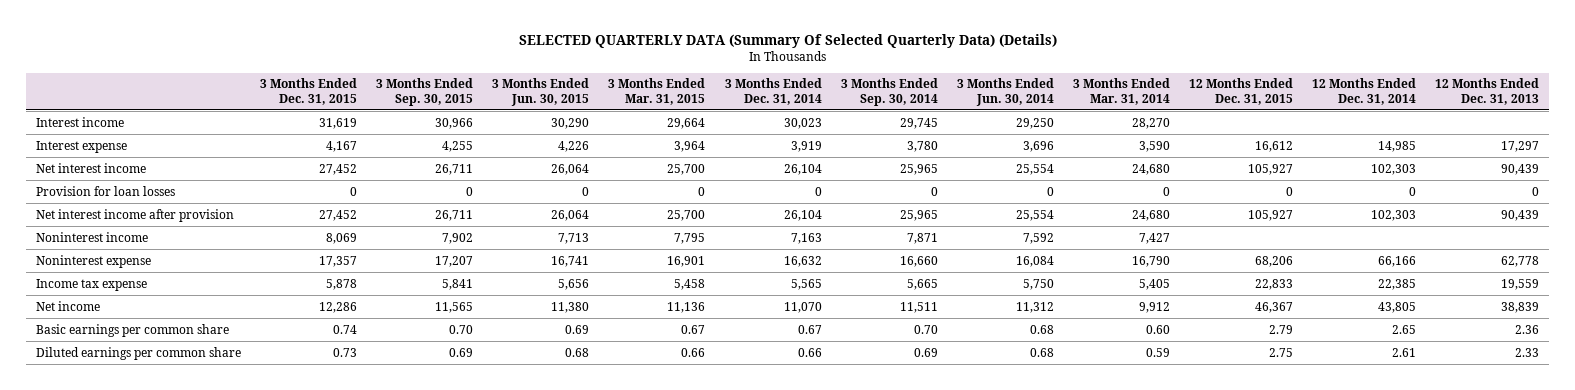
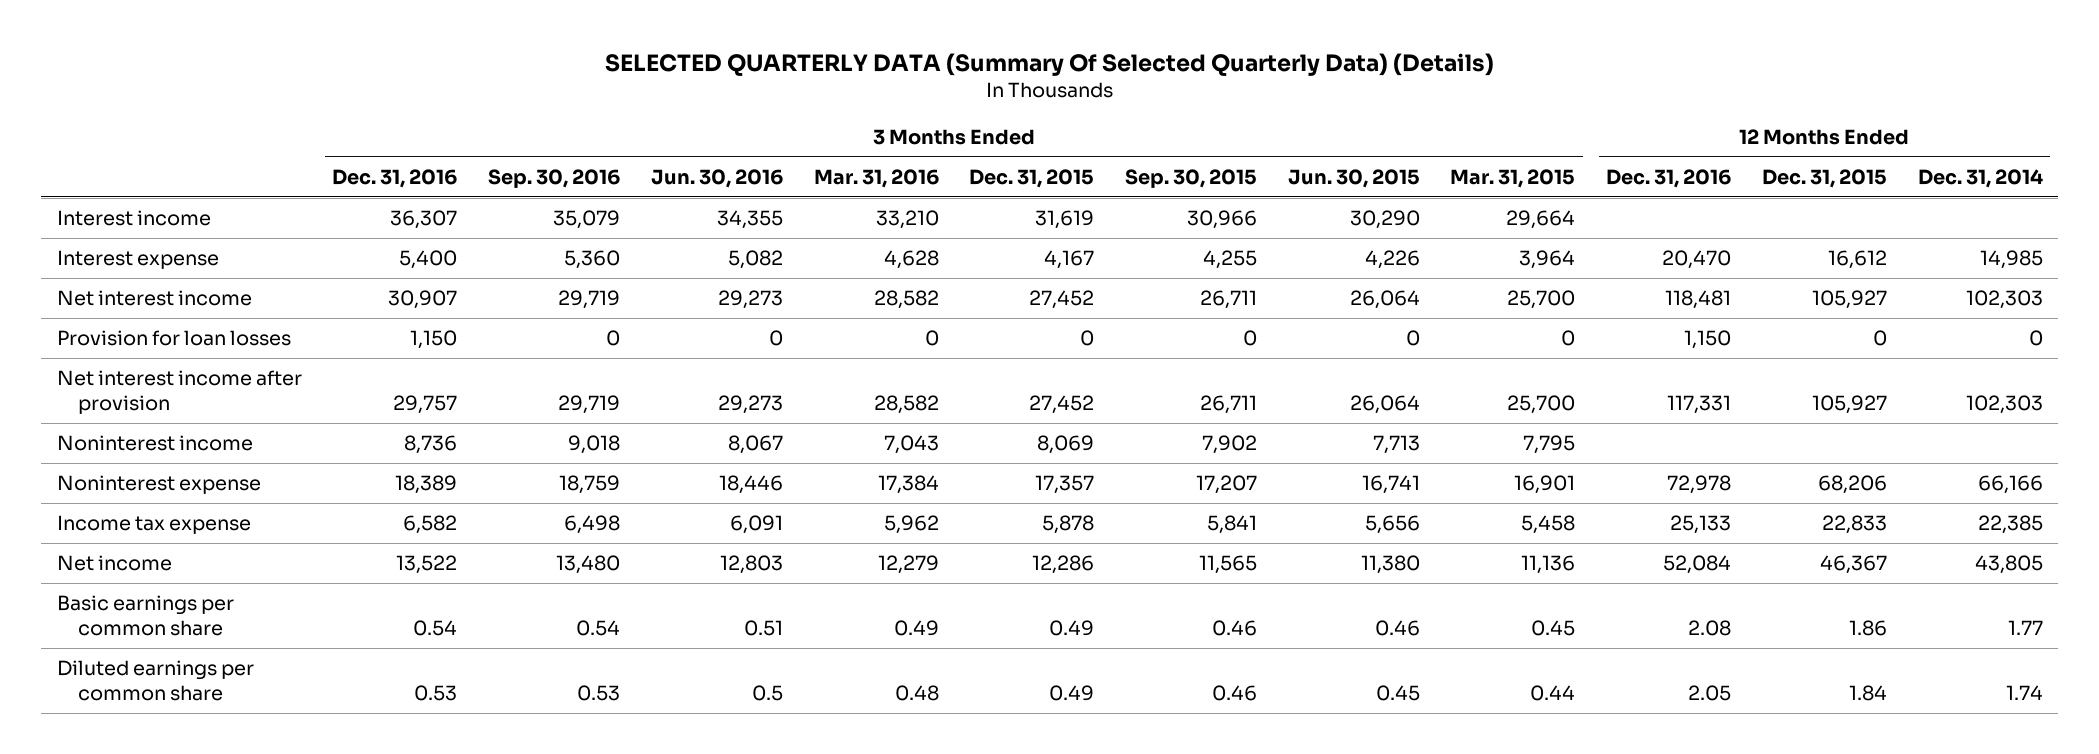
- | 3 Months Ended Dec. 31, 2015 | 3 Months Ended Sep. 30, 2015 | 3 Months Ended Jun. 30, 2015 | 3 Months Ended Mar. 31, 2015 | 3 Months Ended Dec. 31, 2014 | 3 Months Ended Sep. 30, 2014 | 3 Months Ended Jun. 30, 2014 | 3 Months Ended Mar. 31, 2014 | 12 Months Ended Dec. 31, 2015 | 12 Months Ended Dec. 31, 2014 | 12 Months Ended Dec. 31, 2013
+ | 3 Months Ended Dec. 31, 2016 | 3 Months Ended Sep. 30, 2016 | 3 Months Ended Jun. 30, 2016 | 3 Months Ended Mar. 31, 2016 | 3 Months Ended Dec. 31, 2015 | 3 Months Ended Sep. 30, 2015 | 3 Months Ended Jun. 30, 2015 | 3 Months Ended Mar. 31, 2015 | 12 Months Ended Dec. 31, 2016 | 12 Months Ended Dec. 31, 2015 | 12 Months Ended Dec. 31, 2014
- Basic earnings per common share | 0.74 | 0.70 | 0.69 | 0.67 | 0.67 | 0.70 | 0.68 | 0.60 | 2.79 | 2.65 | 2.36
- Diluted earnings per common share | 0.73 | 0.69 | 0.68 | 0.66 | 0.66 | 0.69 | 0.68 | 0.59 | 2.75 | 2.61 | 2.33
+ Basic earnings per common share | 0.54 | 0.54 | 0.51 | 0.49 | 0.49 | 0.46 | 0.46 | 0.45 | 2.08 | 1.86 | 1.77
+ Diluted earnings per common share | 0.53 | 0.53 | 0.5 | 0.48 | 0.49 | 0.46 | 0.45 | 0.44 | 2.05 | 1.84 | 1.74

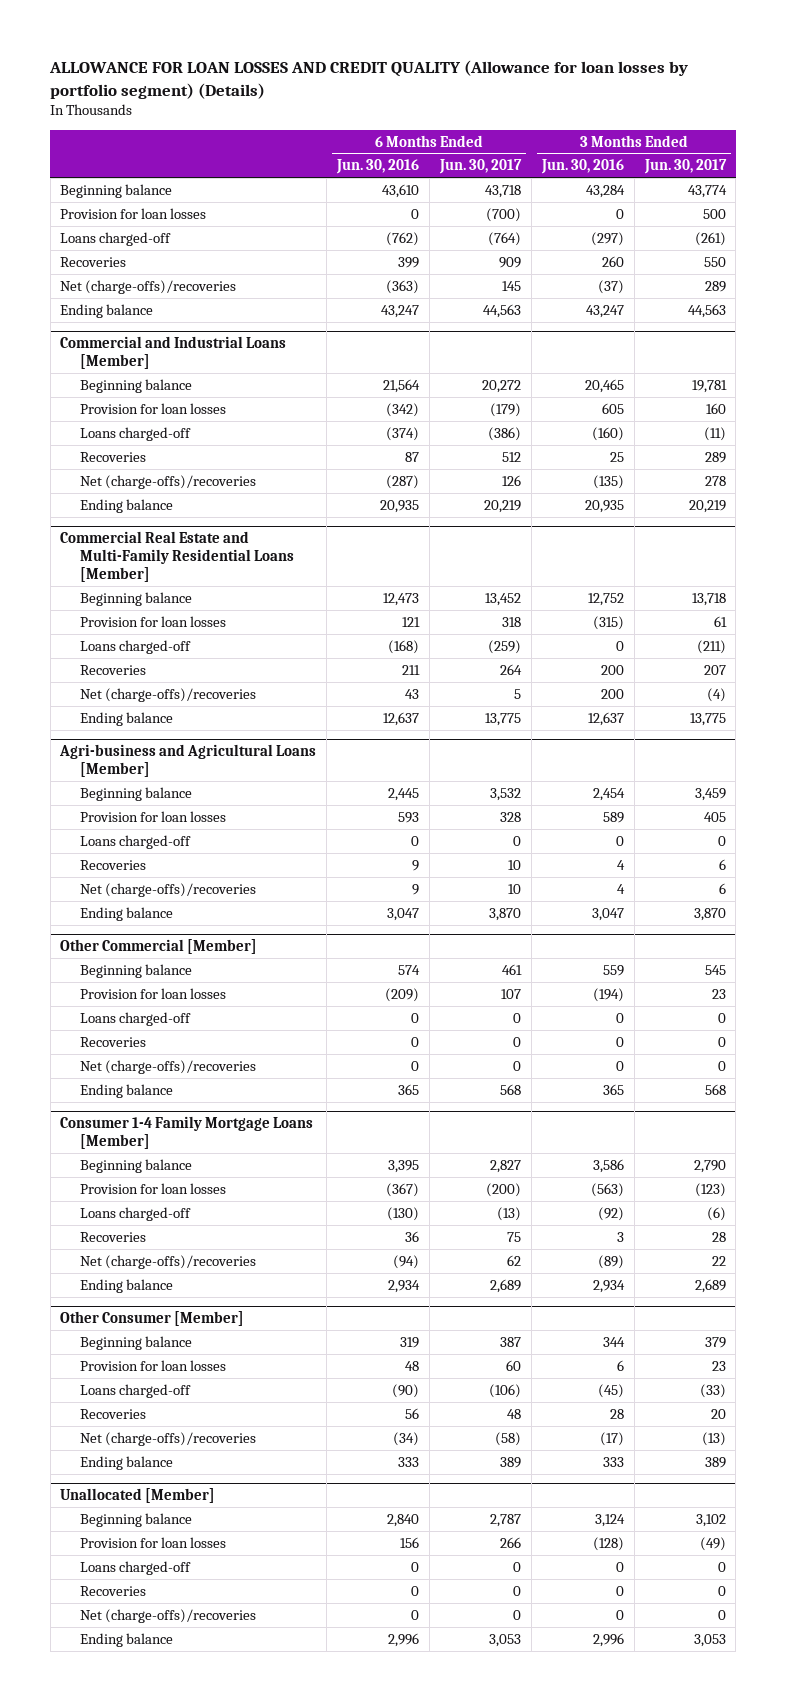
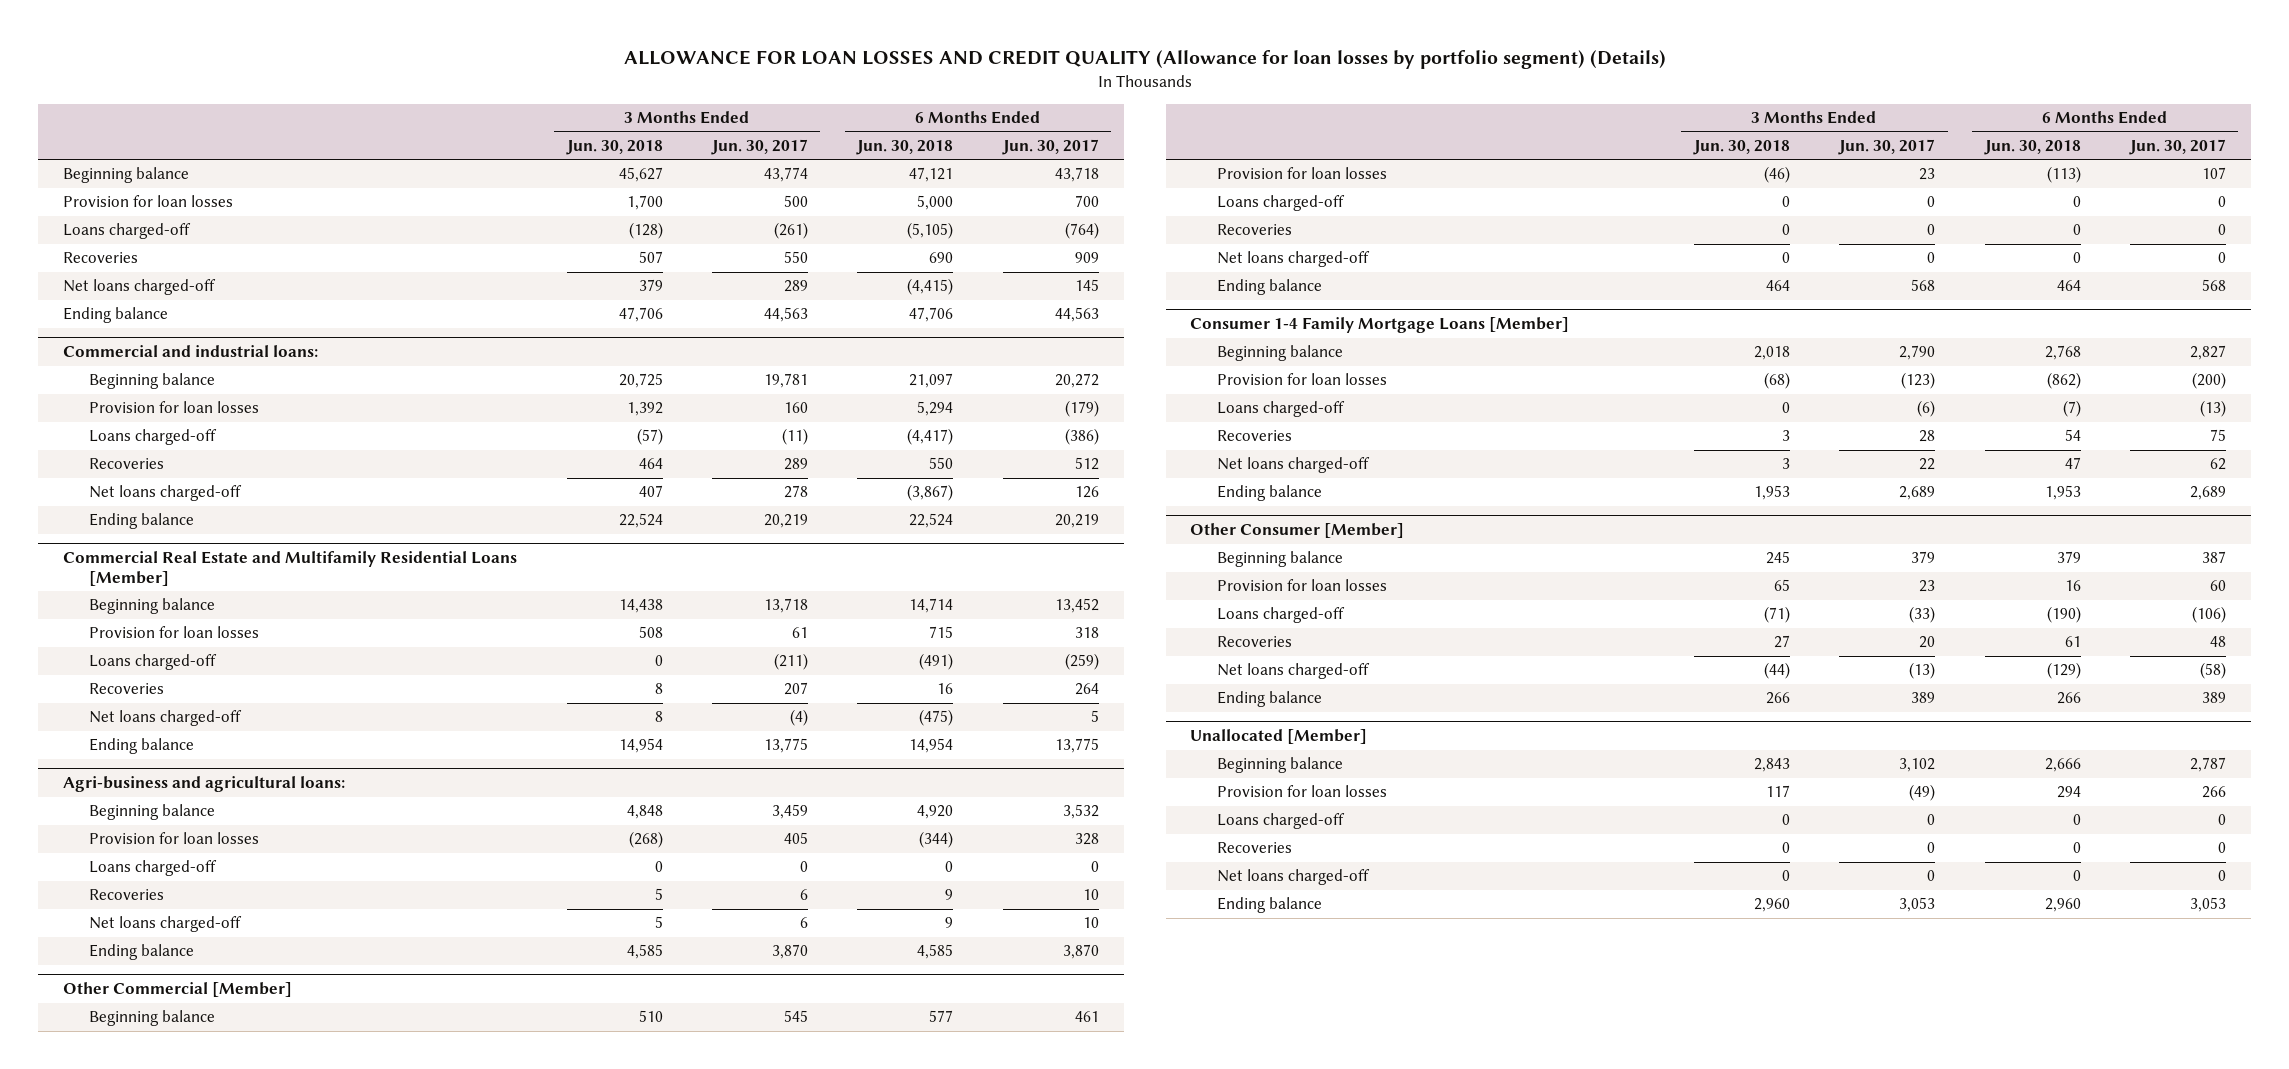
- | 6 Months Ended Jun. 30, 2016 | 6 Months Ended Jun. 30, 2017 | 3 Months Ended Jun. 30, 2016 | 3 Months Ended Jun. 30, 2017
+ | 3 Months Ended Jun. 30, 2018 | 3 Months Ended Jun. 30, 2017 | 6 Months Ended Jun. 30, 2018 | 6 Months Ended Jun. 30, 2017
- Provision for loan losses | 0 | (700) | 0 | 500
+ Provision for loan losses | 1,700 | 500 | 5,000 | 700
- Net (charge-offs)/recoveries | (363) | 145 | (37) | 289
+ Net loans charged-off | 379 | 289 | (4,415) | 145
- Commercial and Industrial Loans [Member]
+ Commercial and industrial loans:
- Net (charge-offs)/recoveries | (287) | 126 | (135) | 278
+ Net loans charged-off | 407 | 278 | (3,867) | 126
- Commercial Real Estate and Multi-Family Residential Loans [Member]
+ Commercial Real Estate and Multifamily Residential Loans [Member]
- Net (charge-offs)/recoveries | 43 | 5 | 200 | (4)
+ Net loans charged-off | 8 | (4) | (475) | 5
- Agri-business and Agricultural Loans [Member]
+ Agri-business and agricultural loans:
- Net (charge-offs)/recoveries | 9 | 10 | 4 | 6
+ Net loans charged-off | 5 | 6 | 9 | 10
@ Other Commercial [Member]
- Net (charge-offs)/recoveries | 0 | 0 | 0 | 0
+ Net loans charged-off | 0 | 0 | 0 | 0
@ Consumer 1-4 Family Mortgage Loans [Member]
- Net (charge-offs)/recoveries | (94) | 62 | (89) | 22
+ Net loans charged-off | 3 | 22 | 47 | 62
@ Other Consumer [Member]
- Net (charge-offs)/recoveries | (34) | (58) | (17) | (13)
+ Net loans charged-off | (44) | (13) | (129) | (58)
@ Unallocated [Member]
- Net (charge-offs)/recoveries | 0 | 0 | 0 | 0
+ Net loans charged-off | 0 | 0 | 0 | 0

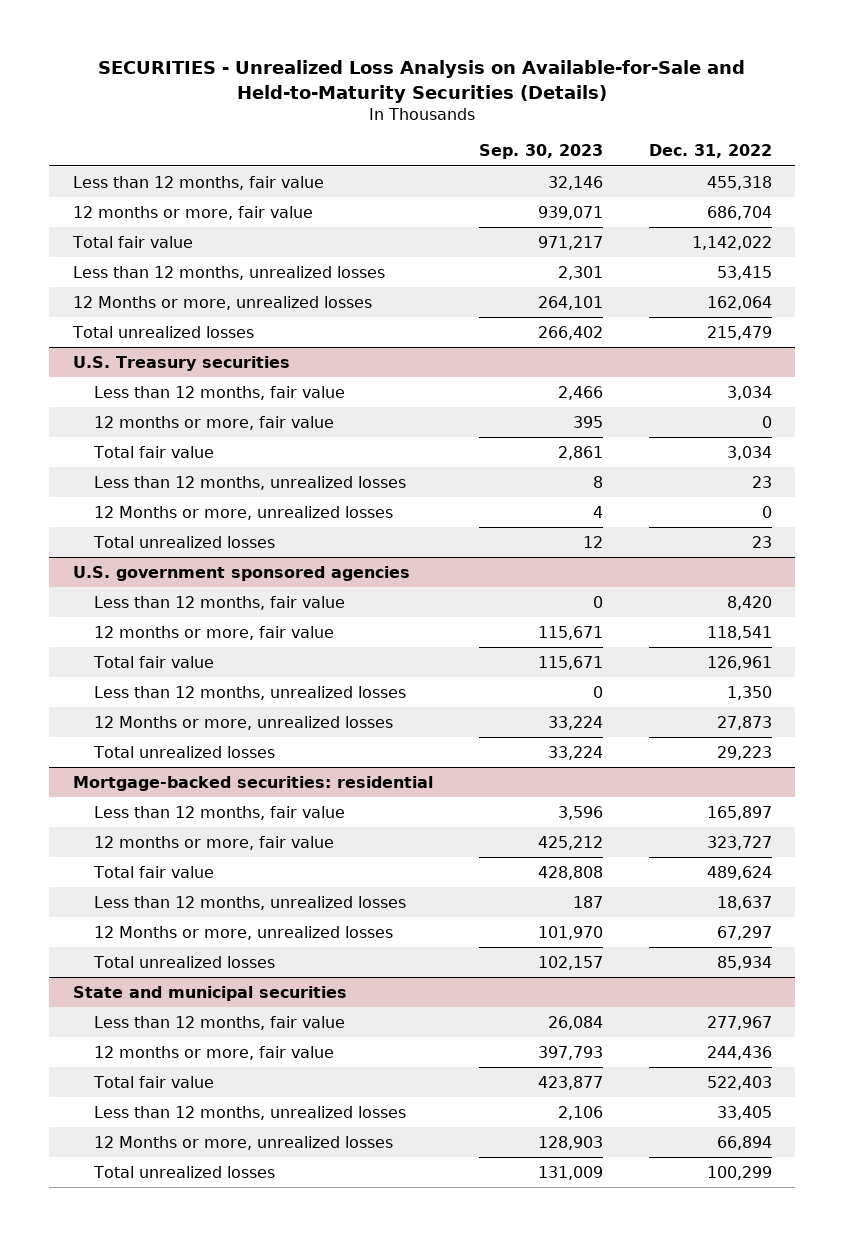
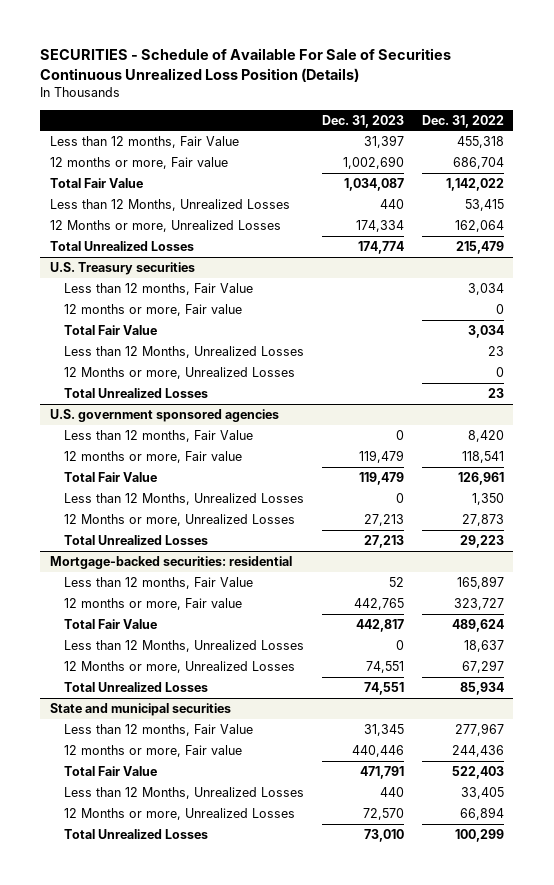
- SECURITIES - Unrealized Loss Analysis on Available-for-Sale and Held-to-Maturity Securities (Details)
+ SECURITIES - Schedule of Available For Sale of Securities Continuous Unrealized Loss Position (Details)
- | Sep. 30, 2023 | Dec. 31, 2022
+ | Dec. 31, 2023 | Dec. 31, 2022
- Less than 12 months, fair value | 32,146 | 455,318
- 12 months or more, fair value | 939,071 | 686,704
- Total fair value | 971,217 | 1,142,022
- Less than 12 months, unrealized losses | 2,301 | 53,415
- 12 Months or more, unrealized losses | 264,101 | 162,064
- Total unrealized losses | 266,402 | 215,479
+ Less than 12 months, Fair Value | 31,397 | 455,318
+ 12 months or more, Fair value | 1,002,690 | 686,704
+ Total Fair Value | 1,034,087 | 1,142,022
+ Less than 12 Months, Unrealized Losses | 440 | 53,415
+ 12 Months or more, Unrealized Losses | 174,334 | 162,064
+ Total Unrealized Losses | 174,774 | 215,479
@ U.S. Treasury securities
- Less than 12 months, fair value | 2,466 | 3,034
- 12 months or more, fair value | 395 | 0
- Total fair value | 2,861 | 3,034
- Less than 12 months, unrealized losses | 8 | 23
- 12 Months or more, unrealized losses | 4 | 0
- Total unrealized losses | 12 | 23
+ Less than 12 months, Fair Value | | 3,034
+ 12 months or more, Fair value | | 0
+ Total Fair Value | | 3,034
+ Less than 12 Months, Unrealized Losses | | 23
+ 12 Months or more, Unrealized Losses | | 0
+ Total Unrealized Losses | | 23
@ U.S. government sponsored agencies
- Less than 12 months, fair value | 0 | 8,420
- 12 months or more, fair value | 115,671 | 118,541
- Total fair value | 115,671 | 126,961
- Less than 12 months, unrealized losses | 0 | 1,350
- 12 Months or more, unrealized losses | 33,224 | 27,873
- Total unrealized losses | 33,224 | 29,223
+ Less than 12 months, Fair Value | 0 | 8,420
+ 12 months or more, Fair value | 119,479 | 118,541
+ Total Fair Value | 119,479 | 126,961
+ Less than 12 Months, Unrealized Losses | 0 | 1,350
+ 12 Months or more, Unrealized Losses | 27,213 | 27,873
+ Total Unrealized Losses | 27,213 | 29,223
@ Mortgage-backed securities: residential
- Less than 12 months, fair value | 3,596 | 165,897
- 12 months or more, fair value | 425,212 | 323,727
- Total fair value | 428,808 | 489,624
- Less than 12 months, unrealized losses | 187 | 18,637
- 12 Months or more, unrealized losses | 101,970 | 67,297
- Total unrealized losses | 102,157 | 85,934
+ Less than 12 months, Fair Value | 52 | 165,897
+ 12 months or more, Fair value | 442,765 | 323,727
+ Total Fair Value | 442,817 | 489,624
+ Less than 12 Months, Unrealized Losses | 0 | 18,637
+ 12 Months or more, Unrealized Losses | 74,551 | 67,297
+ Total Unrealized Losses | 74,551 | 85,934
@ State and municipal securities
- Less than 12 months, fair value | 26,084 | 277,967
- 12 months or more, fair value | 397,793 | 244,436
- Total fair value | 423,877 | 522,403
- Less than 12 months, unrealized losses | 2,106 | 33,405
- 12 Months or more, unrealized losses | 128,903 | 66,894
- Total unrealized losses | 131,009 | 100,299
+ Less than 12 months, Fair Value | 31,345 | 277,967
+ 12 months or more, Fair value | 440,446 | 244,436
+ Total Fair Value | 471,791 | 522,403
+ Less than 12 Months, Unrealized Losses | 440 | 33,405
+ 12 Months or more, Unrealized Losses | 72,570 | 66,894
+ Total Unrealized Losses | 73,010 | 100,299

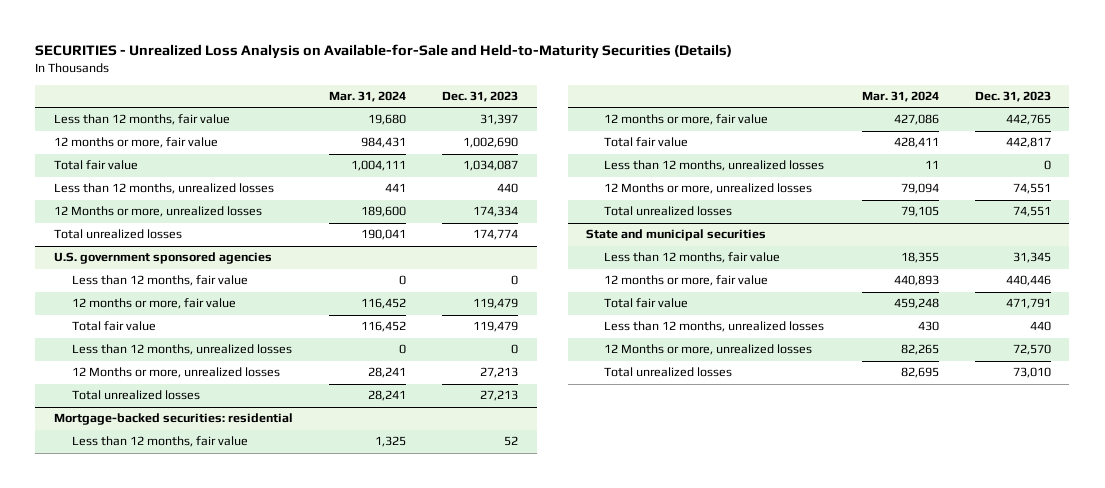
- SECURITIES - Schedule of Available For Sale of Securities Continuous Unrealized Loss Position (Details)
+ SECURITIES - Unrealized Loss Analysis on Available-for-Sale and Held-to-Maturity Securities (Details)
- | Dec. 31, 2023 | Dec. 31, 2022
+ | Mar. 31, 2024 | Dec. 31, 2023
- Less than 12 months, Fair Value | 31,397 | 455,318
- 12 months or more, Fair value | 1,002,690 | 686,704
- Total Fair Value | 1,034,087 | 1,142,022
- Less than 12 Months, Unrealized Losses | 440 | 53,415
- 12 Months or more, Unrealized Losses | 174,334 | 162,064
- Total Unrealized Losses | 174,774 | 215,479
- U.S. Treasury securities
- Less than 12 months, Fair Value | | 3,034
- 12 months or more, Fair value | | 0
- Total Fair Value | | 3,034
- Less than 12 Months, Unrealized Losses | | 23
- 12 Months or more, Unrealized Losses | | 0
- Total Unrealized Losses | | 23
+ Less than 12 months, fair value | 19,680 | 31,397
+ 12 months or more, fair value | 984,431 | 1,002,690
+ Total fair value | 1,004,111 | 1,034,087
+ Less than 12 months, unrealized losses | 441 | 440
+ 12 Months or more, unrealized losses | 189,600 | 174,334
+ Total unrealized losses | 190,041 | 174,774
@ U.S. government sponsored agencies
- Less than 12 months, Fair Value | 0 | 8,420
- 12 months or more, Fair value | 119,479 | 118,541
- Total Fair Value | 119,479 | 126,961
- Less than 12 Months, Unrealized Losses | 0 | 1,350
- 12 Months or more, Unrealized Losses | 27,213 | 27,873
- Total Unrealized Losses | 27,213 | 29,223
+ Less than 12 months, fair value | 0 | 0
+ 12 months or more, fair value | 116,452 | 119,479
+ Total fair value | 116,452 | 119,479
+ Less than 12 months, unrealized losses | 0 | 0
+ 12 Months or more, unrealized losses | 28,241 | 27,213
+ Total unrealized losses | 28,241 | 27,213
@ Mortgage-backed securities: residential
- Less than 12 months, Fair Value | 52 | 165,897
- 12 months or more, Fair value | 442,765 | 323,727
- Total Fair Value | 442,817 | 489,624
- Less than 12 Months, Unrealized Losses | 0 | 18,637
- 12 Months or more, Unrealized Losses | 74,551 | 67,297
- Total Unrealized Losses | 74,551 | 85,934
+ Less than 12 months, fair value | 1,325 | 52
+ 12 months or more, fair value | 427,086 | 442,765
+ Total fair value | 428,411 | 442,817
+ Less than 12 months, unrealized losses | 11 | 0
+ 12 Months or more, unrealized losses | 79,094 | 74,551
+ Total unrealized losses | 79,105 | 74,551
@ State and municipal securities
- Less than 12 months, Fair Value | 31,345 | 277,967
- 12 months or more, Fair value | 440,446 | 244,436
- Total Fair Value | 471,791 | 522,403
- Less than 12 Months, Unrealized Losses | 440 | 33,405
- 12 Months or more, Unrealized Losses | 72,570 | 66,894
- Total Unrealized Losses | 73,010 | 100,299
+ Less than 12 months, fair value | 18,355 | 31,345
+ 12 months or more, fair value | 440,893 | 440,446
+ Total fair value | 459,248 | 471,791
+ Less than 12 months, unrealized losses | 430 | 440
+ 12 Months or more, unrealized losses | 82,265 | 72,570
+ Total unrealized losses | 82,695 | 73,010

